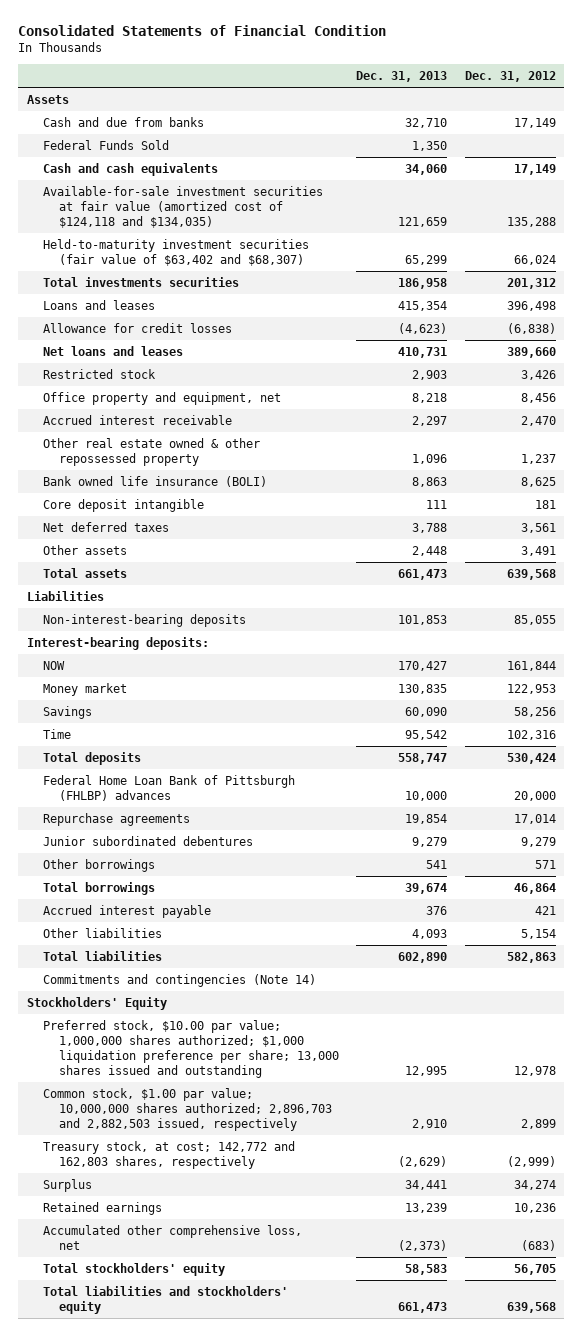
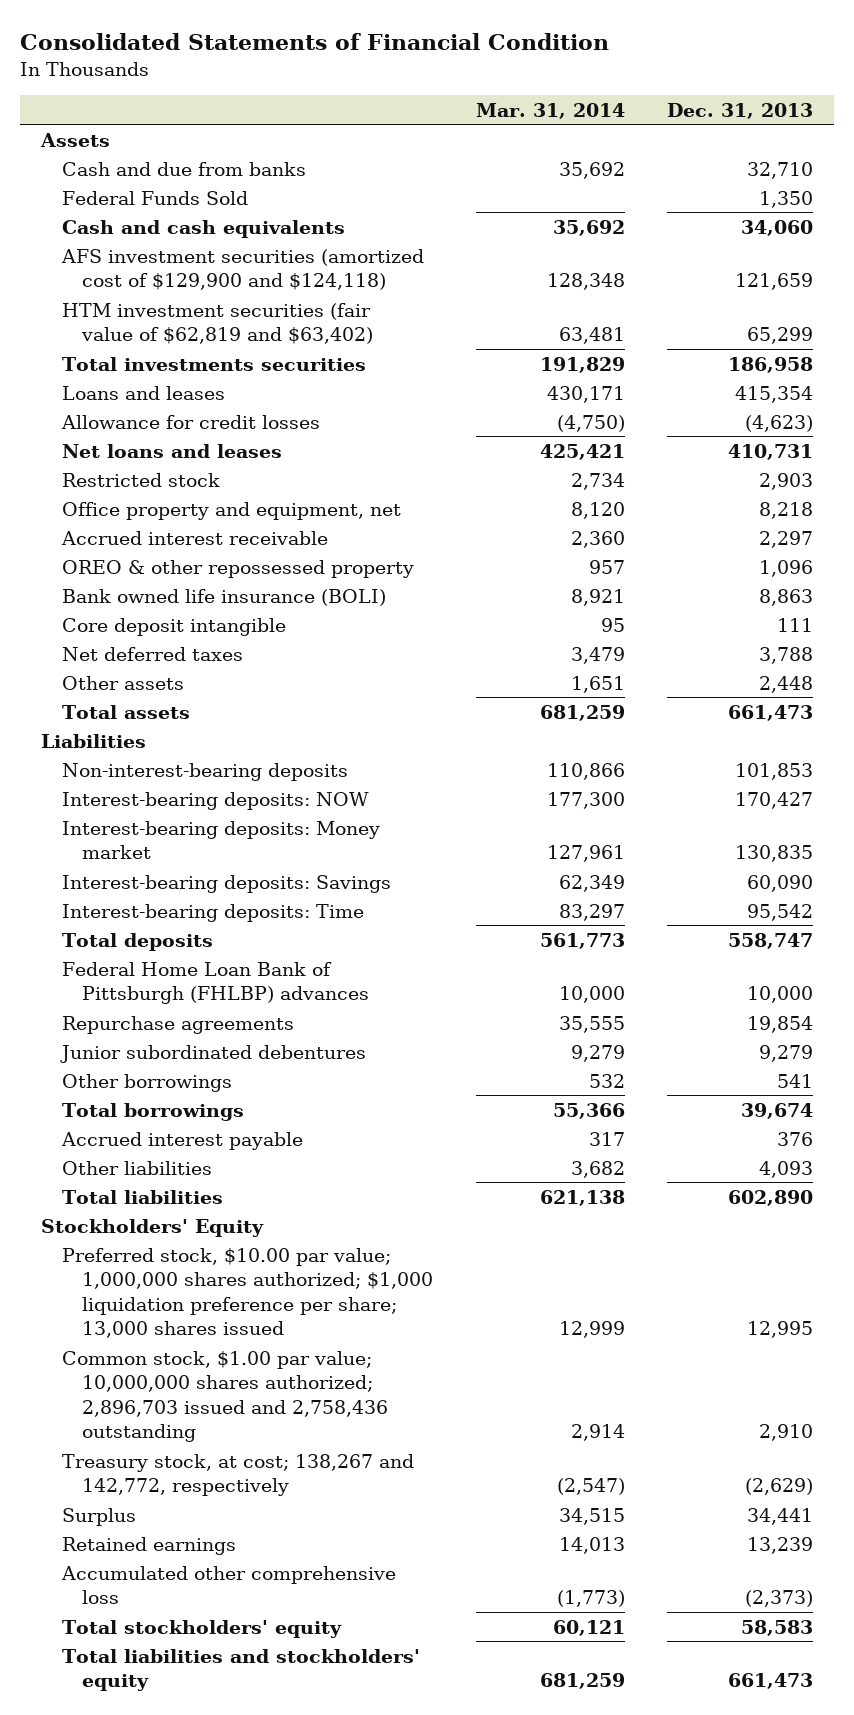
- | Dec. 31, 2013 | Dec. 31, 2012
+ | Mar. 31, 2014 | Dec. 31, 2013
- Available-for-sale investment securities at fair value (amortized cost of $124,118 and $134,035) | 121,659 | 135,288
- Held-to-maturity investment securities (fair value of $63,402 and $68,307) | 65,299 | 66,024
+ AFS investment securities (amortized cost of $129,900 and $124,118) | 128,348 | 121,659
+ HTM investment securities (fair value of $62,819 and $63,402) | 63,481 | 65,299
- Other real estate owned & other repossessed property | 1,096 | 1,237
+ OREO & other repossessed property | 957 | 1,096
- Interest-bearing deposits:
- NOW | 170,427 | 161,844
- Money market | 130,835 | 122,953
- Savings | 60,090 | 58,256
- Time | 95,542 | 102,316
+ Interest-bearing deposits: NOW | 177,300 | 170,427
+ Interest-bearing deposits: Money market | 127,961 | 130,835
+ Interest-bearing deposits: Savings | 62,349 | 60,090
+ Interest-bearing deposits: Time | 83,297 | 95,542
- Commitments and contingencies (Note 14)
- Preferred stock, $10.00 par value; 1,000,000 shares authorized; $1,000 liquidation preference per share; 13,000 shares issued and outstanding | 12,995 | 12,978
- Common stock, $1.00 par value; 10,000,000 shares authorized; 2,896,703 and 2,882,503 issued, respectively | 2,910 | 2,899
- Treasury stock, at cost; 142,772 and 162,803 shares, respectively | (2,629) | (2,999)
+ Preferred stock, $10.00 par value; 1,000,000 shares authorized; $1,000 liquidation preference per share; 13,000 shares issued | 12,999 | 12,995
+ Common stock, $1.00 par value; 10,000,000 shares authorized; 2,896,703 issued and 2,758,436 outstanding | 2,914 | 2,910
+ Treasury stock, at cost; 138,267 and 142,772, respectively | (2,547) | (2,629)
- Accumulated other comprehensive loss, net | (2,373) | (683)
+ Accumulated other comprehensive loss | (1,773) | (2,373)

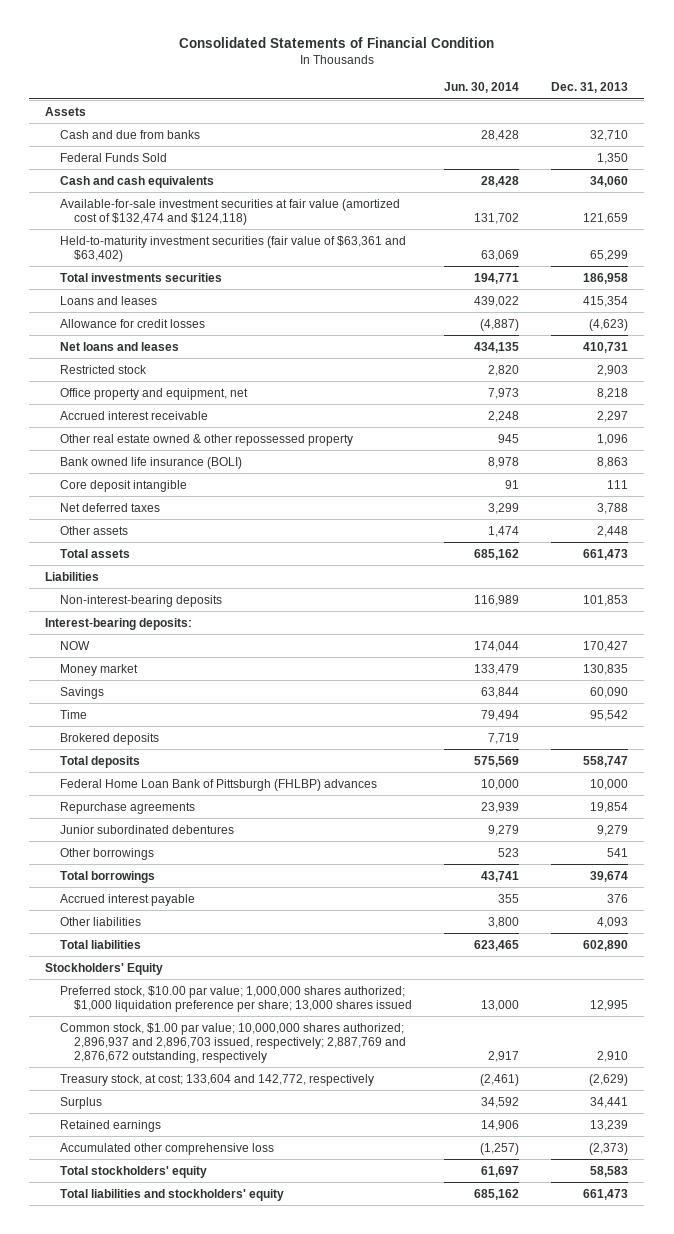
- | Mar. 31, 2014 | Dec. 31, 2013
+ | Jun. 30, 2014 | Dec. 31, 2013
- AFS investment securities (amortized cost of $129,900 and $124,118) | 128,348 | 121,659
- HTM investment securities (fair value of $62,819 and $63,402) | 63,481 | 65,299
+ Available-for-sale investment securities at fair value (amortized cost of $132,474 and $124,118) | 131,702 | 121,659
+ Held-to-maturity investment securities (fair value of $63,361 and $63,402) | 63,069 | 65,299
- OREO & other repossessed property | 957 | 1,096
+ Other real estate owned & other repossessed property | 945 | 1,096
- Interest-bearing deposits: NOW | 177,300 | 170,427
- Interest-bearing deposits: Money market | 127,961 | 130,835
- Interest-bearing deposits: Savings | 62,349 | 60,090
- Interest-bearing deposits: Time | 83,297 | 95,542
+ Interest-bearing deposits:
+ NOW | 174,044 | 170,427
+ Money market | 133,479 | 130,835
+ Savings | 63,844 | 60,090
+ Time | 79,494 | 95,542
+ Brokered deposits | 7,719 |
- Common stock, $1.00 par value; 10,000,000 shares authorized; 2,896,703 issued and 2,758,436 outstanding | 2,914 | 2,910
- Treasury stock, at cost; 138,267 and 142,772, respectively | (2,547) | (2,629)
+ Common stock, $1.00 par value; 10,000,000 shares authorized; 2,896,937 and 2,896,703 issued, respectively; 2,887,769 and 2,876,672 outstanding, respectively | 2,917 | 2,910
+ Treasury stock, at cost; 133,604 and 142,772, respectively | (2,461) | (2,629)

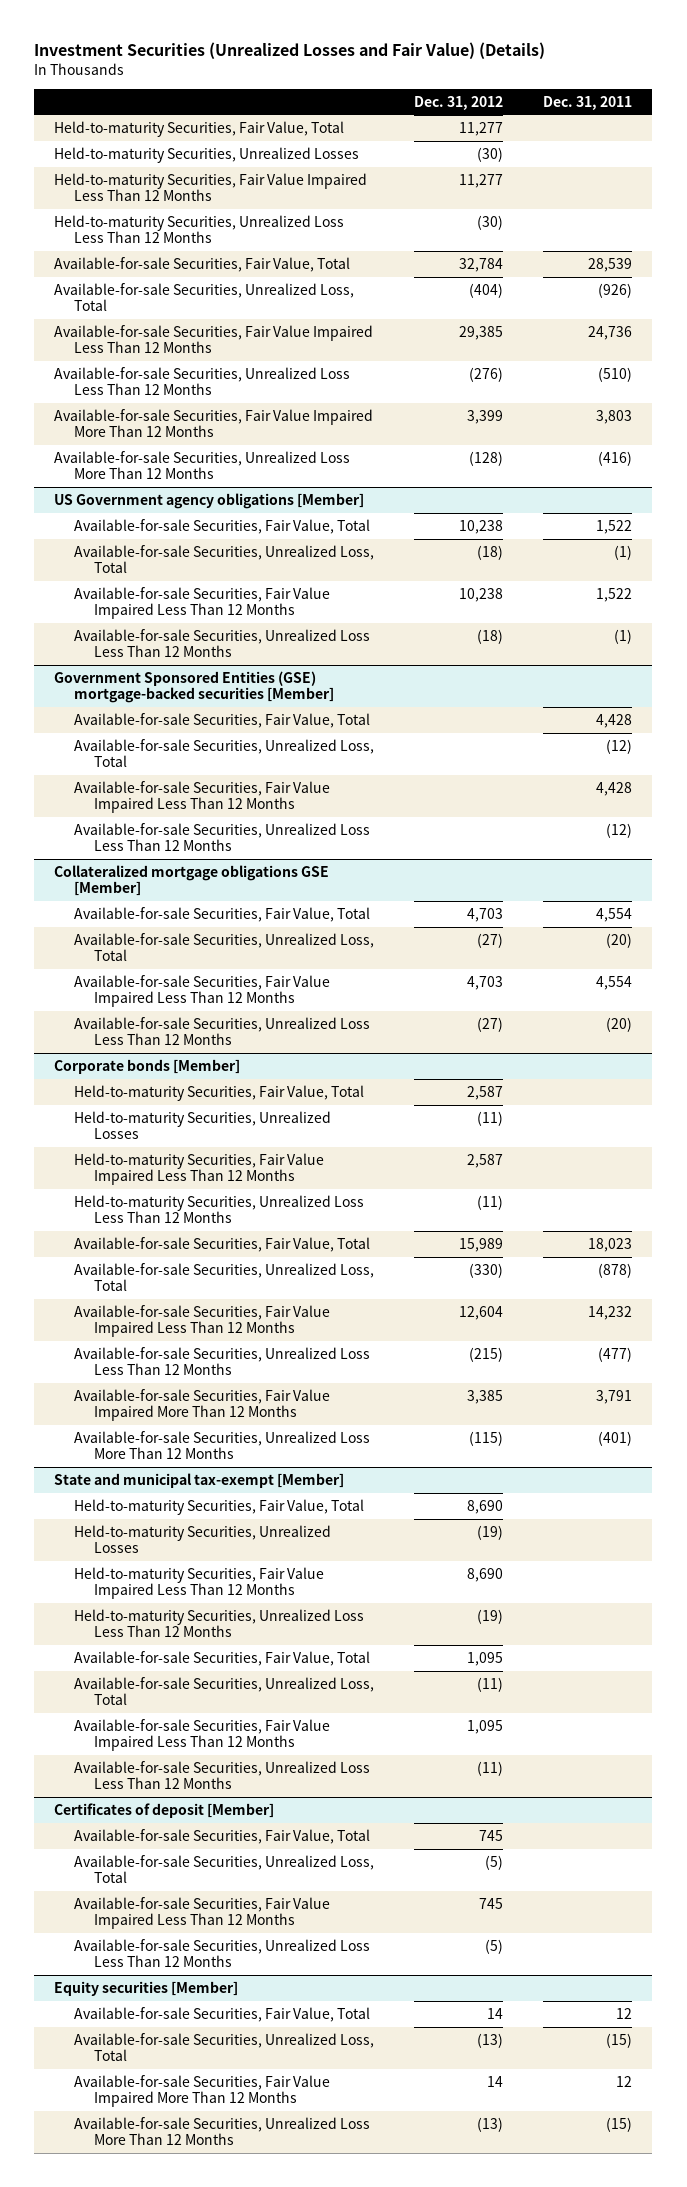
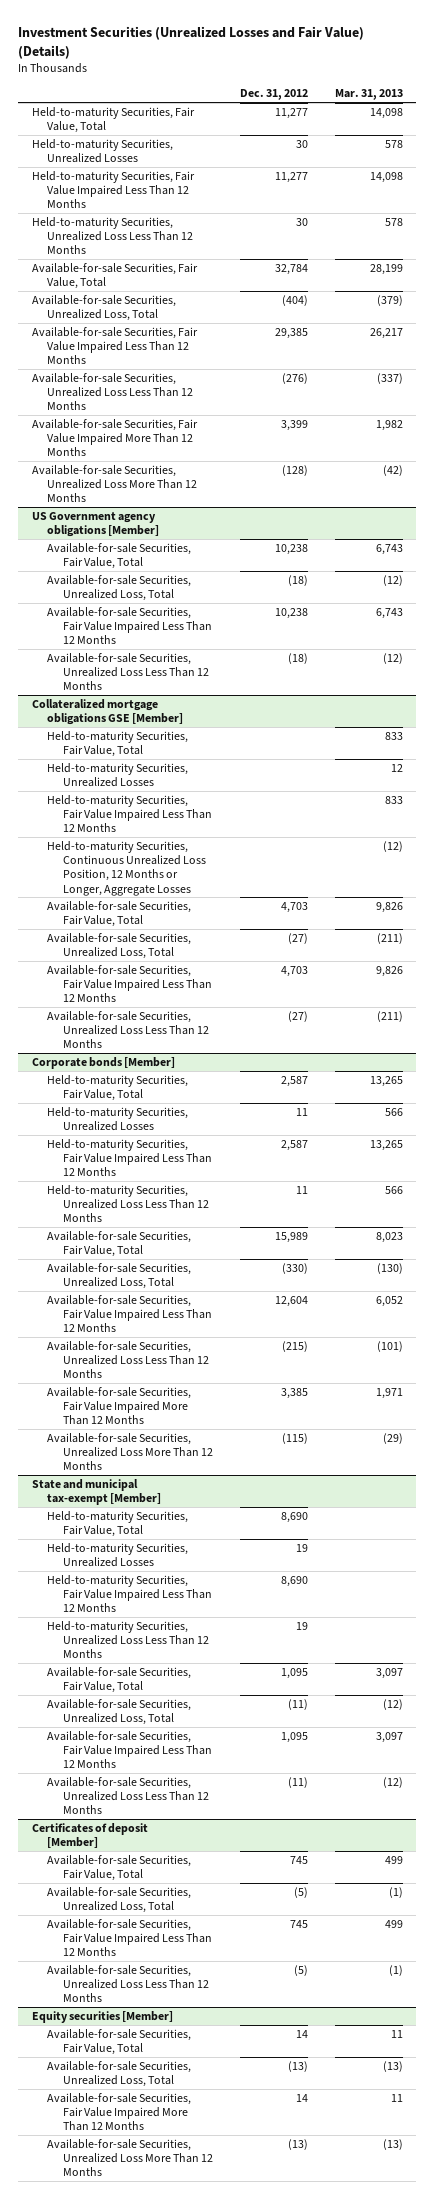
- | Dec. 31, 2012 | Dec. 31, 2011
+ | Dec. 31, 2012 | Mar. 31, 2013
- Held-to-maturity Securities, Unrealized Losses | (30) |
+ Held-to-maturity Securities, Unrealized Losses | 30 | 578
- Held-to-maturity Securities, Unrealized Loss Less Than 12 Months | (30) |
+ Held-to-maturity Securities, Unrealized Loss Less Than 12 Months | 30 | 578
- Government Sponsored Entities (GSE) mortgage-backed securities [Member]
- Available-for-sale Securities, Fair Value, Total | | 4,428
- Available-for-sale Securities, Unrealized Loss, Total | | (12)
- Available-for-sale Securities, Fair Value Impaired Less Than 12 Months | | 4,428
- Available-for-sale Securities, Unrealized Loss Less Than 12 Months | | (12)
@ Collateralized mortgage obligations GSE [Member]
+ Held-to-maturity Securities, Fair Value, Total | | 833
+ Held-to-maturity Securities, Unrealized Losses | | 12
+ Held-to-maturity Securities, Fair Value Impaired Less Than 12 Months | | 833
+ Held-to-maturity Securities, Continuous Unrealized Loss Position, 12 Months or Longer, Aggregate Losses | | (12)
@ Corporate bonds [Member]
- Held-to-maturity Securities, Unrealized Losses | (11) |
+ Held-to-maturity Securities, Unrealized Losses | 11 | 566
- Held-to-maturity Securities, Unrealized Loss Less Than 12 Months | (11) |
+ Held-to-maturity Securities, Unrealized Loss Less Than 12 Months | 11 | 566
@ State and municipal tax-exempt [Member]
- Held-to-maturity Securities, Unrealized Losses | (19) |
+ Held-to-maturity Securities, Unrealized Losses | 19 |
- Held-to-maturity Securities, Unrealized Loss Less Than 12 Months | (19) |
+ Held-to-maturity Securities, Unrealized Loss Less Than 12 Months | 19 |

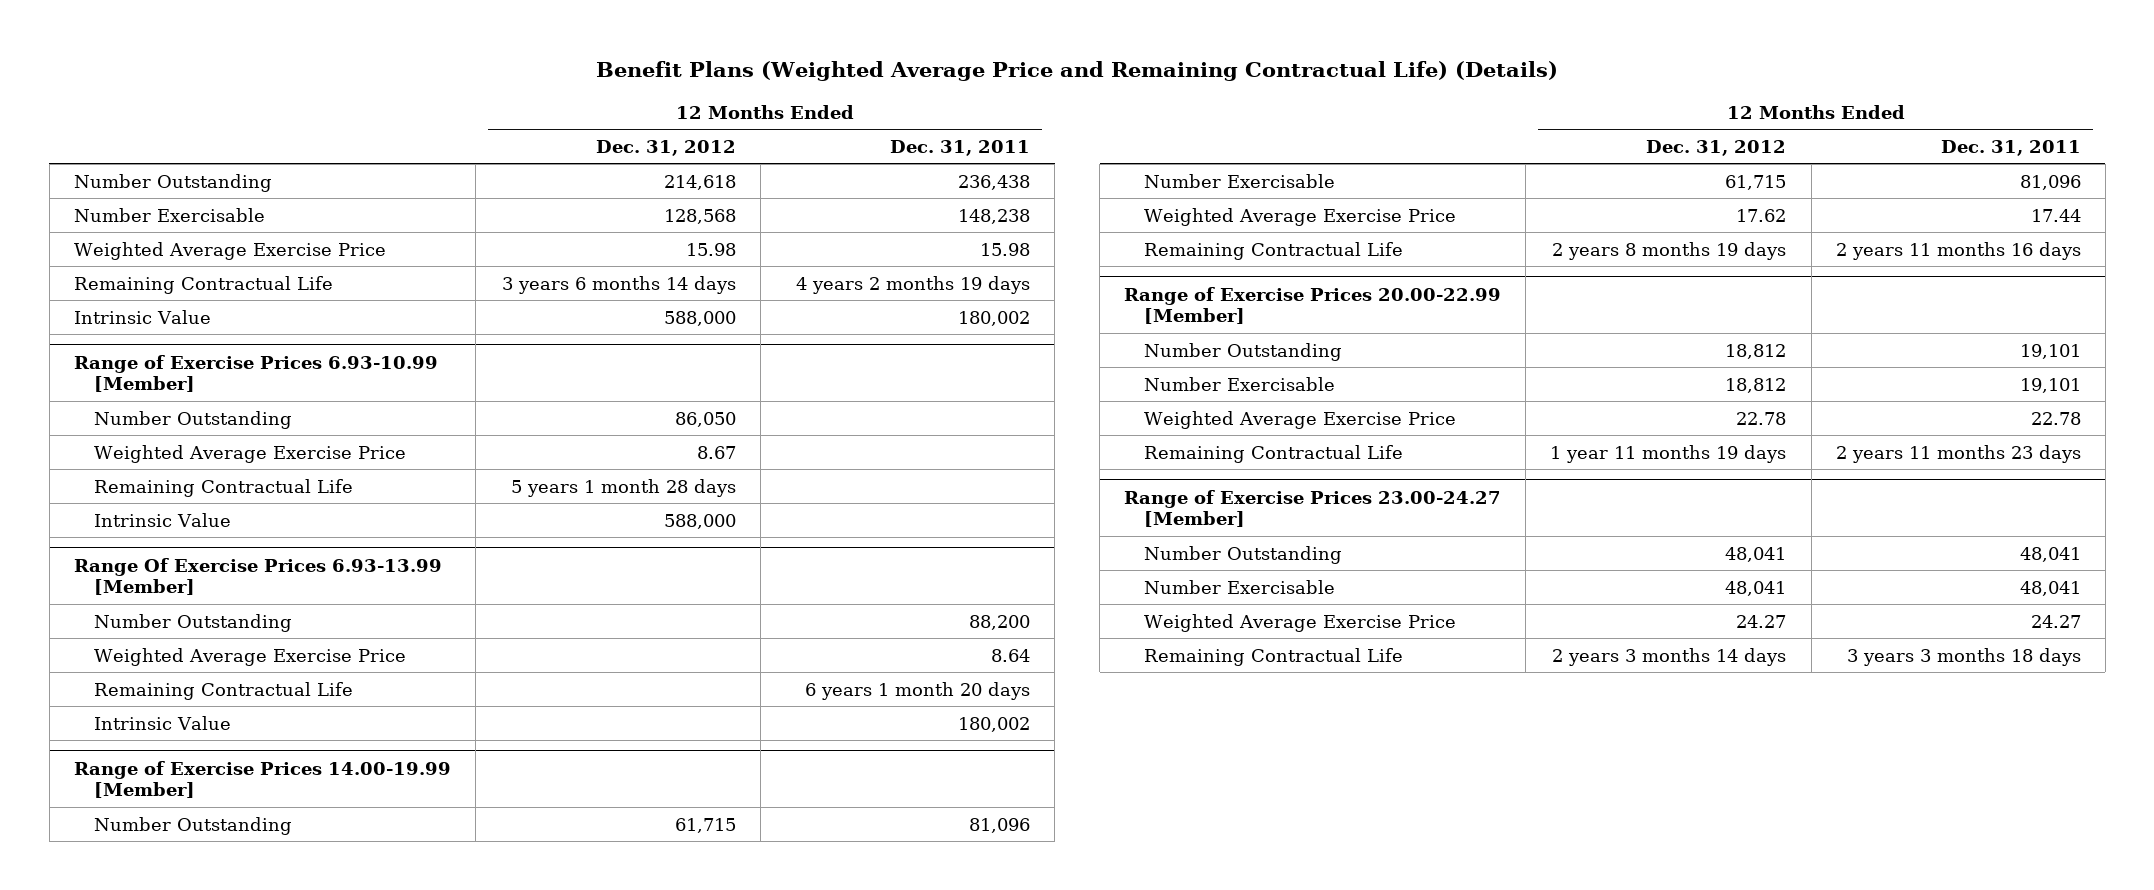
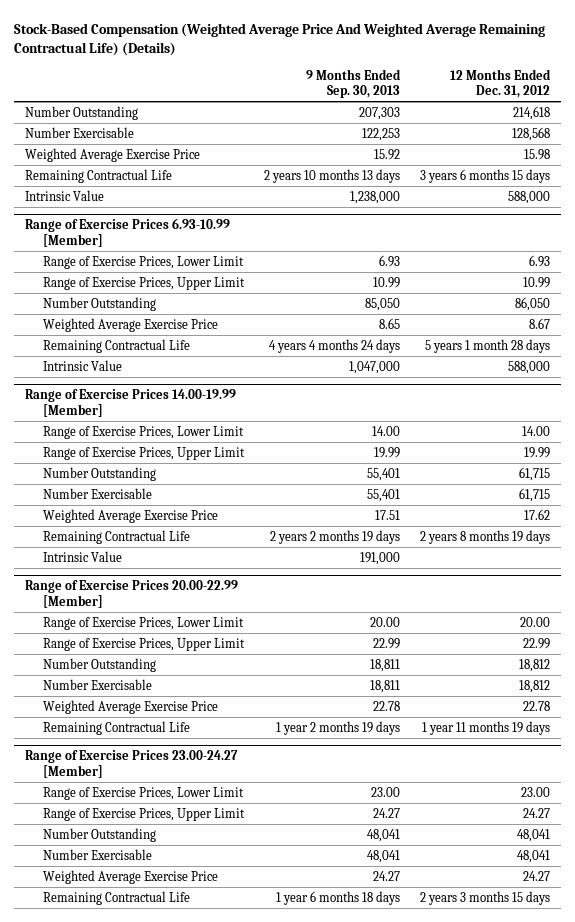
- Benefit Plans (Weighted Average Price and Remaining Contractual Life) (Details)
+ Stock-Based Compensation (Weighted Average Price And Weighted Average Remaining Contractual Life) (Details)
- | 12 Months Ended Dec. 31, 2012 | 12 Months Ended Dec. 31, 2011
+ | 9 Months Ended Sep. 30, 2013 | 12 Months Ended Dec. 31, 2012
- Remaining Contractual Life | 3 years 6 months 14 days | 4 years 2 months 19 days
+ Remaining Contractual Life | 2 years 10 months 13 days | 3 years 6 months 15 days
@ Range of Exercise Prices 6.93-10.99 [Member]
+ Range of Exercise Prices, Lower Limit | 6.93 | 6.93
+ Range of Exercise Prices, Upper Limit | 10.99 | 10.99
- Range Of Exercise Prices 6.93-13.99 [Member]
- Number Outstanding | | 88,200
- Weighted Average Exercise Price | | 8.64
- Remaining Contractual Life | | 6 years 1 month 20 days
- Intrinsic Value | | 180,002
@ Range of Exercise Prices 14.00-19.99 [Member]
+ Range of Exercise Prices, Lower Limit | 14.00 | 14.00
+ Range of Exercise Prices, Upper Limit | 19.99 | 19.99
+ Intrinsic Value | 191,000 |
@ Range of Exercise Prices 20.00-22.99 [Member]
+ Range of Exercise Prices, Lower Limit | 20.00 | 20.00
+ Range of Exercise Prices, Upper Limit | 22.99 | 22.99
@ Range of Exercise Prices 23.00-24.27 [Member]
+ Range of Exercise Prices, Lower Limit | 23.00 | 23.00
+ Range of Exercise Prices, Upper Limit | 24.27 | 24.27
- Remaining Contractual Life | 2 years 3 months 14 days | 3 years 3 months 18 days
+ Remaining Contractual Life | 1 year 6 months 18 days | 2 years 3 months 15 days

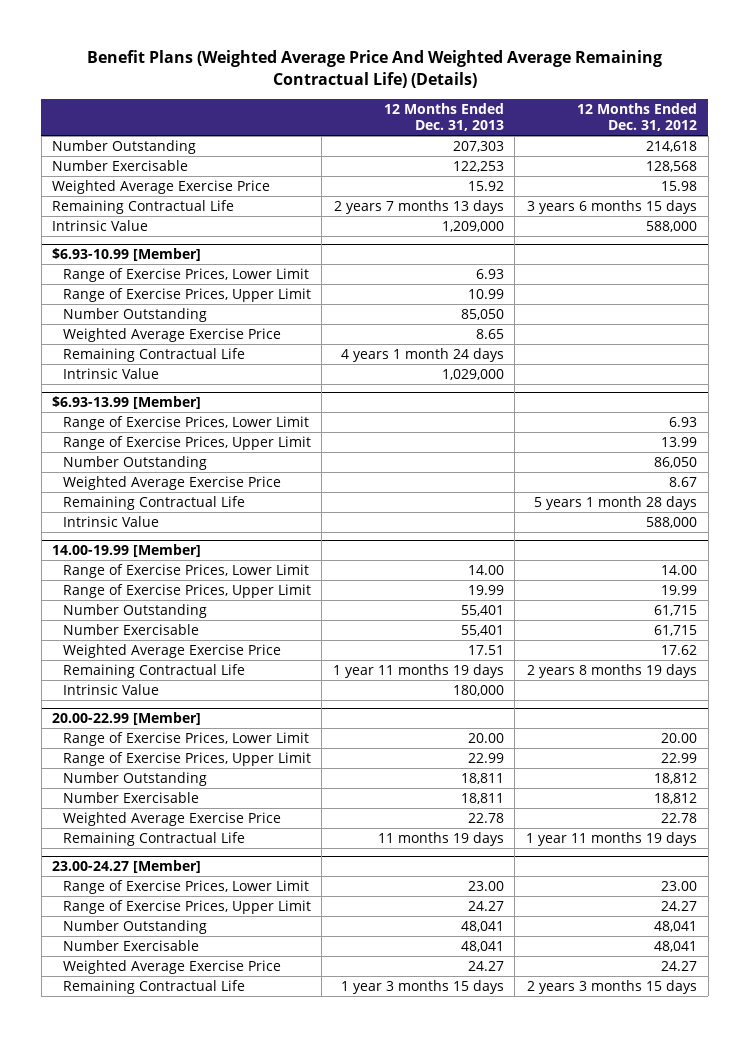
- Stock-Based Compensation (Weighted Average Price And Weighted Average Remaining Contractual Life) (Details)
+ Benefit Plans (Weighted Average Price And Weighted Average Remaining Contractual Life) (Details)
- | 9 Months Ended Sep. 30, 2013 | 12 Months Ended Dec. 31, 2012
+ | 12 Months Ended Dec. 31, 2013 | 12 Months Ended Dec. 31, 2012
- Range of Exercise Prices 6.93-10.99 [Member]
+ $6.93-10.99 [Member]
+ Range of Exercise Prices, Lower Limit | 6.93 |
+ Range of Exercise Prices, Upper Limit | 10.99 |
+ Number Outstanding | 85,050 |
+ Weighted Average Exercise Price | 8.65 |
+ Remaining Contractual Life | 4 years 1 month 24 days |
+ Intrinsic Value | 1,029,000 |
+ $6.93-13.99 [Member]
- Range of Exercise Prices, Upper Limit | 10.99 | 10.99
+ Range of Exercise Prices, Upper Limit | | 13.99
- Range of Exercise Prices 14.00-19.99 [Member]
+ 14.00-19.99 [Member]
- Range of Exercise Prices 20.00-22.99 [Member]
+ 20.00-22.99 [Member]
- Range of Exercise Prices 23.00-24.27 [Member]
+ 23.00-24.27 [Member]

